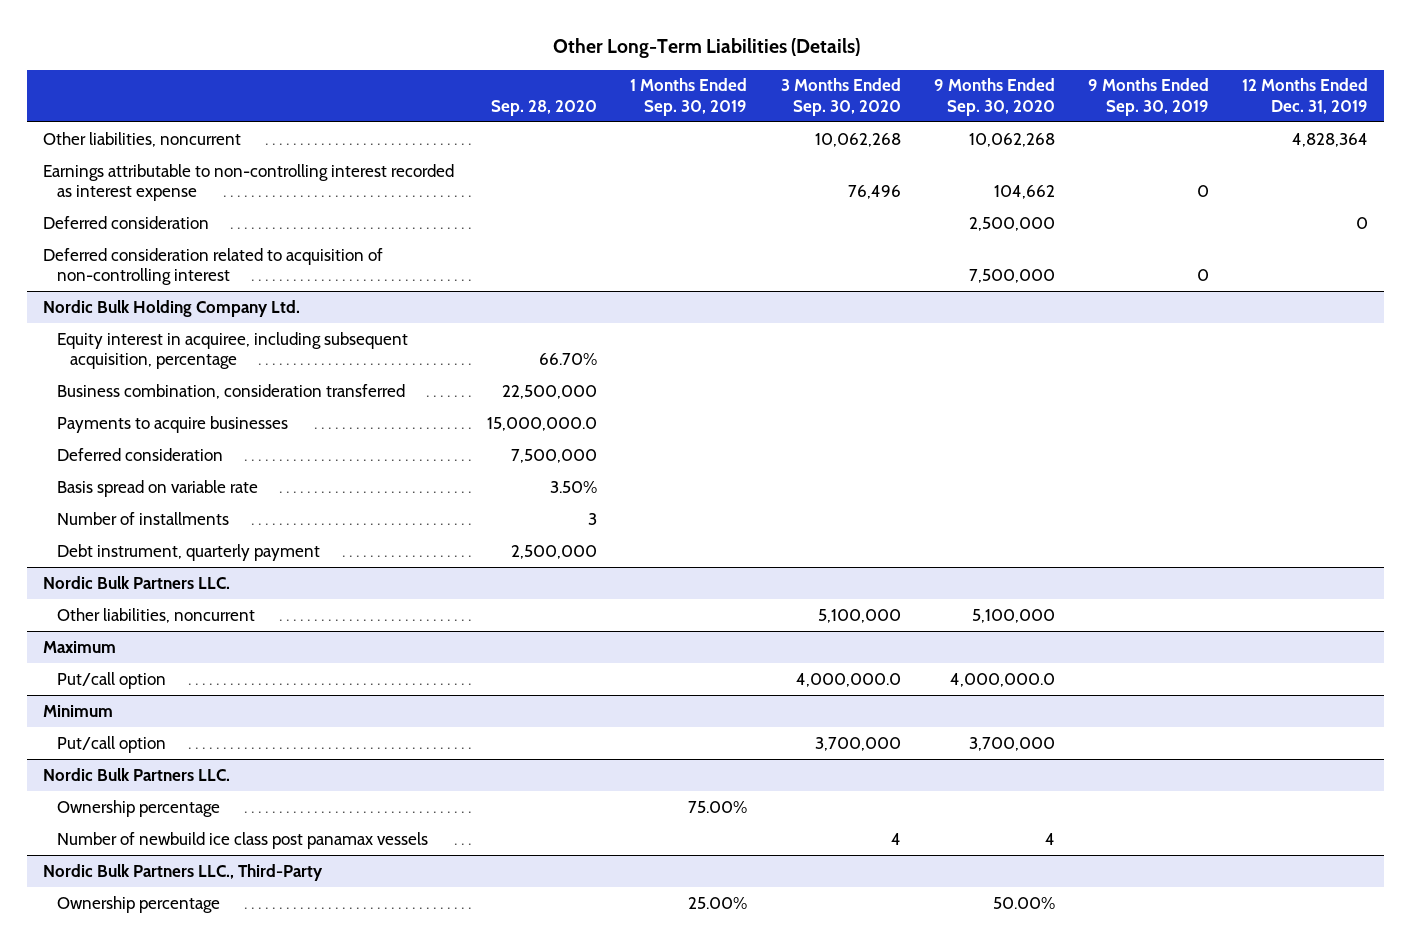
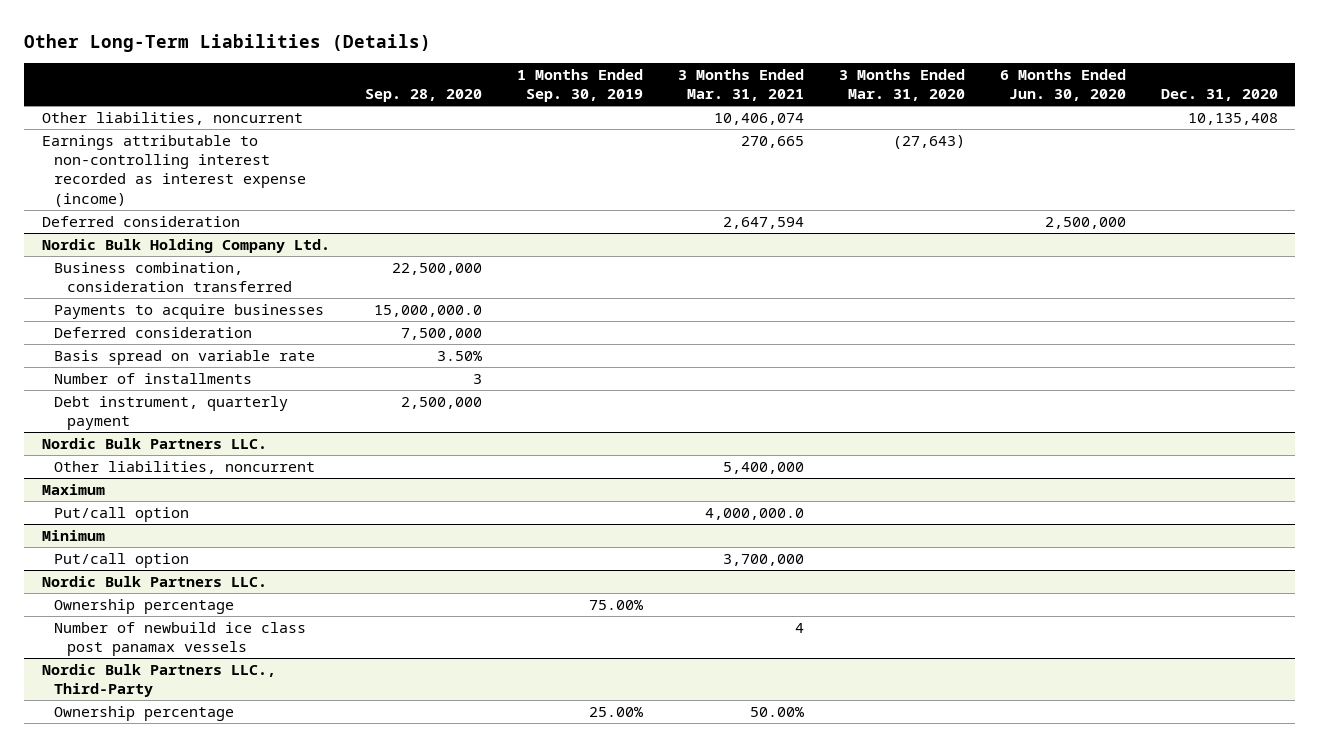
- | Sep. 28, 2020 | 1 Months Ended Sep. 30, 2019 | 3 Months Ended Sep. 30, 2020 | 9 Months Ended Sep. 30, 2020 | 9 Months Ended Sep. 30, 2019 | 12 Months Ended Dec. 31, 2019
+ | Sep. 28, 2020 | 1 Months Ended Sep. 30, 2019 | 3 Months Ended Mar. 31, 2021 | 3 Months Ended Mar. 31, 2020 | 6 Months Ended Jun. 30, 2020 | Dec. 31, 2020
- Earnings attributable to non-controlling interest recorded as interest expense | | | 76,496 | 104,662 | 0 |
+ Earnings attributable to non-controlling interest recorded as interest expense (income) | | | 270,665 | (27,643) | |
- Deferred consideration related to acquisition of non-controlling interest | | | | 7,500,000 | 0 |
@ Nordic Bulk Holding Company Ltd.
- Equity interest in acquiree, including subsequent acquisition, percentage | 66.70% | | | | |

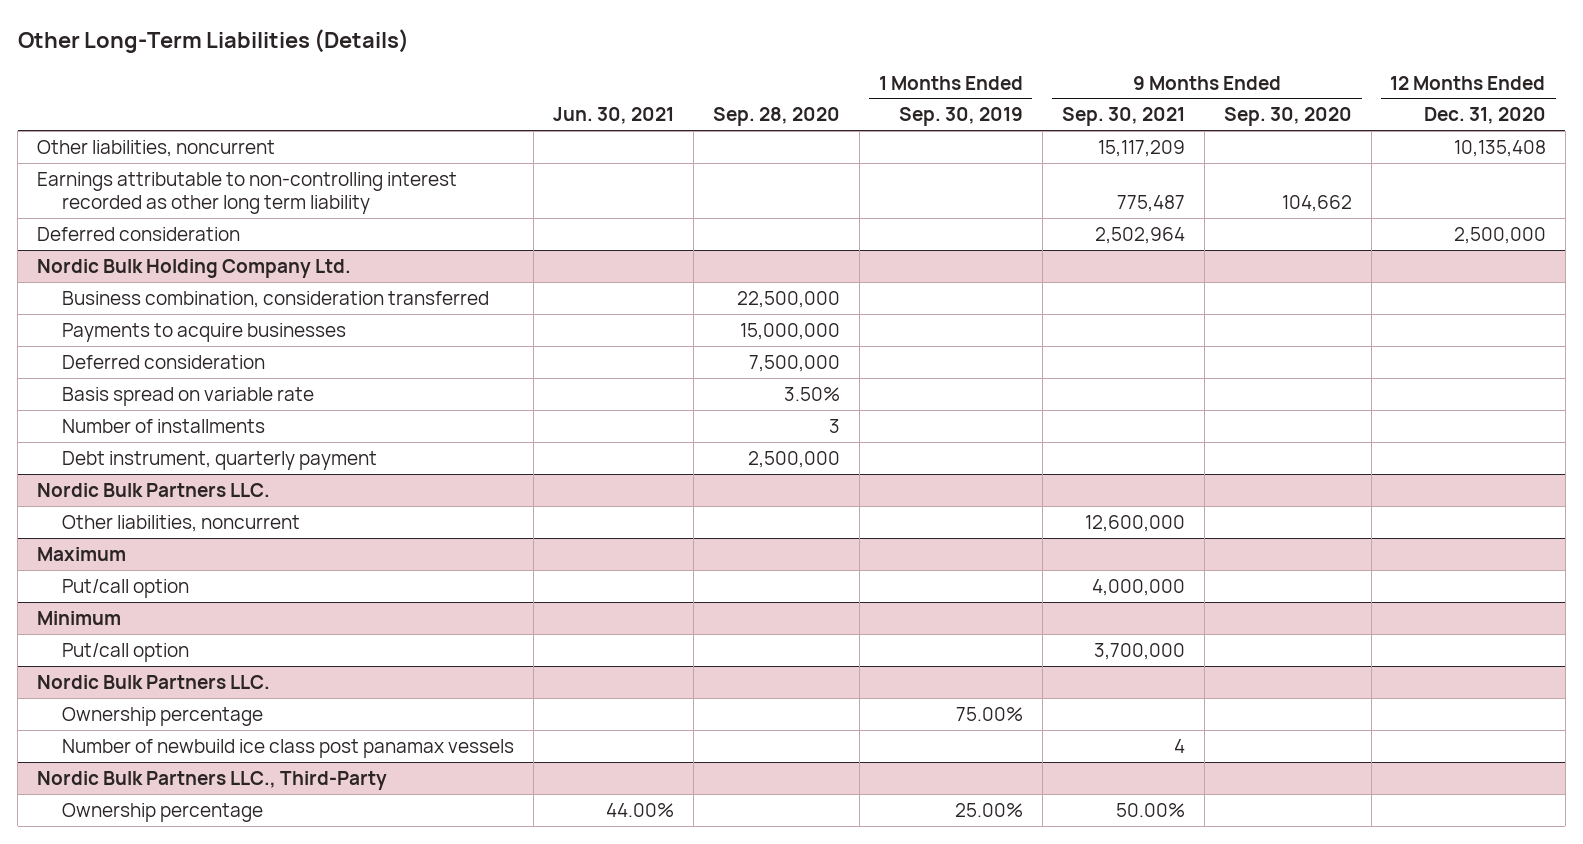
- | Sep. 28, 2020 | 1 Months Ended Sep. 30, 2019 | 3 Months Ended Mar. 31, 2021 | 3 Months Ended Mar. 31, 2020 | 6 Months Ended Jun. 30, 2020 | Dec. 31, 2020
+ | Jun. 30, 2021 | Sep. 28, 2020 | 1 Months Ended Sep. 30, 2019 | 9 Months Ended Sep. 30, 2021 | 9 Months Ended Sep. 30, 2020 | 12 Months Ended Dec. 31, 2020
- Earnings attributable to non-controlling interest recorded as interest expense (income) | | | 270,665 | (27,643) | |
+ Earnings attributable to non-controlling interest recorded as other long term liability | | | | 775,487 | 104,662 |
@ Nordic Bulk Holding Company Ltd.
- Payments to acquire businesses | 15,000,000.0 | | | | |
+ Payments to acquire businesses | | 15,000,000 | | | |

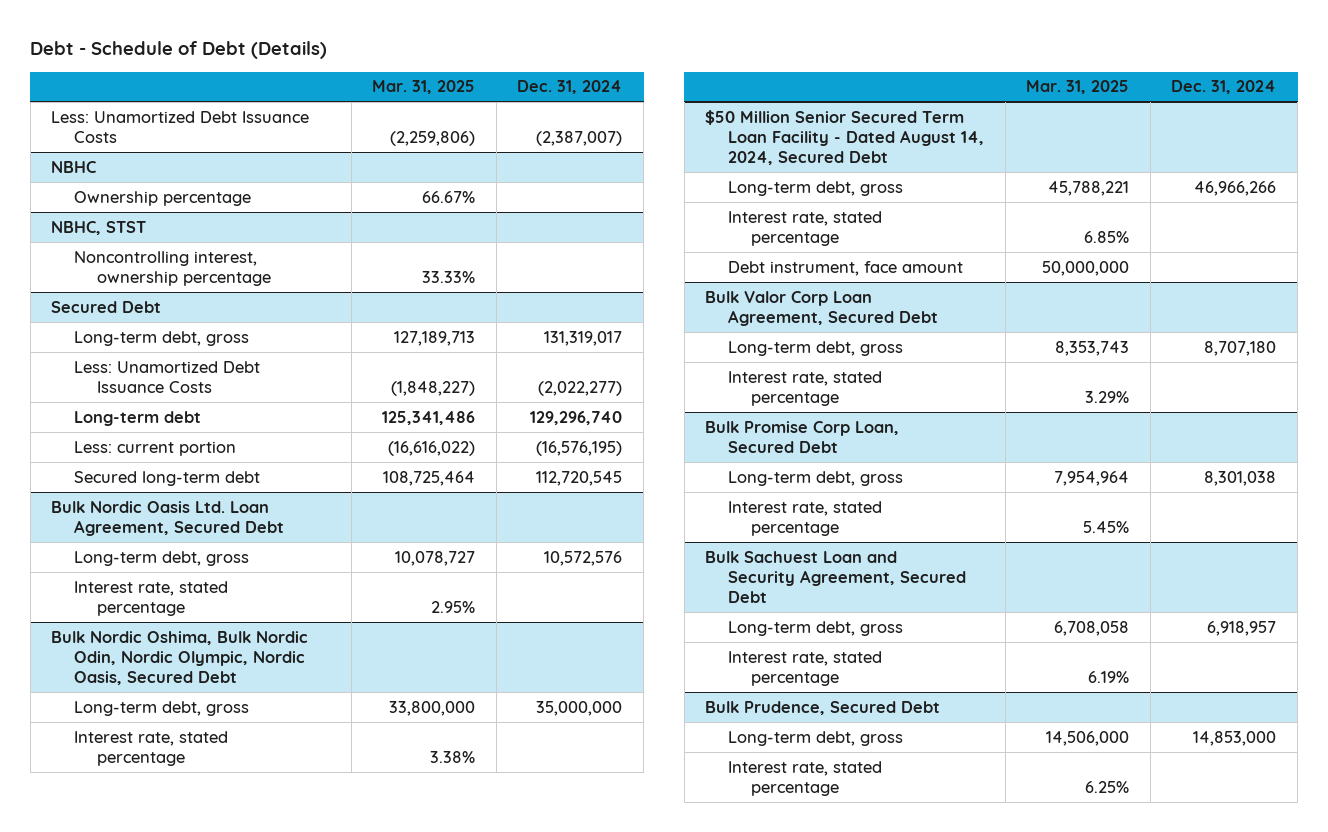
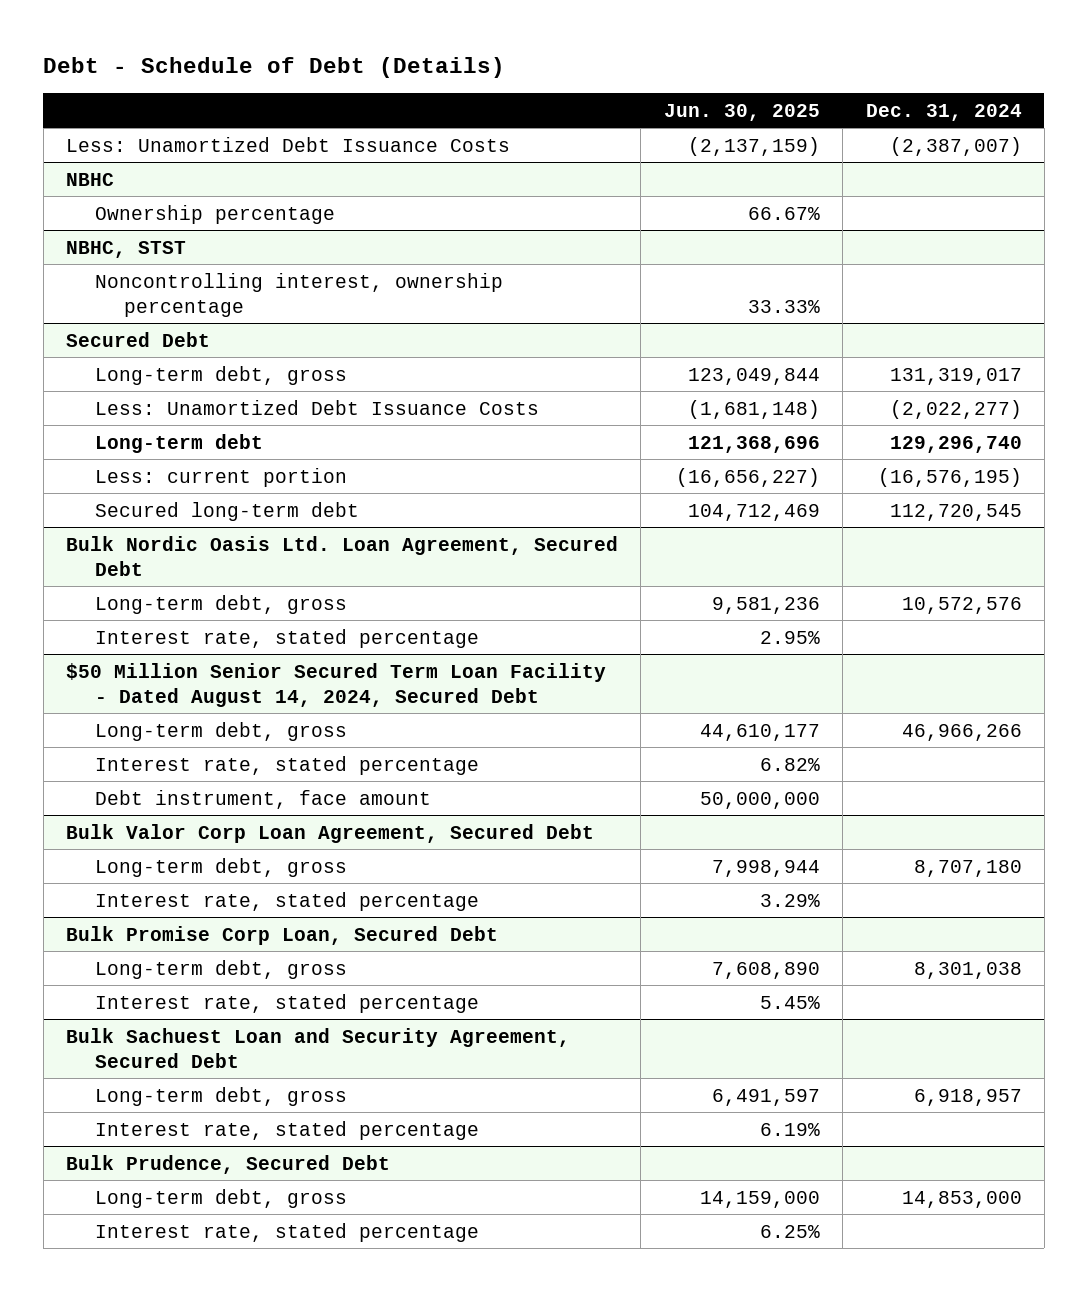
- | Mar. 31, 2025 | Dec. 31, 2024
+ | Jun. 30, 2025 | Dec. 31, 2024
- Bulk Nordic Oshima, Bulk Nordic Odin, Nordic Olympic, Nordic Oasis, Secured Debt
- Long-term debt, gross | 33,800,000 | 35,000,000
- Interest rate, stated percentage | 3.38% |

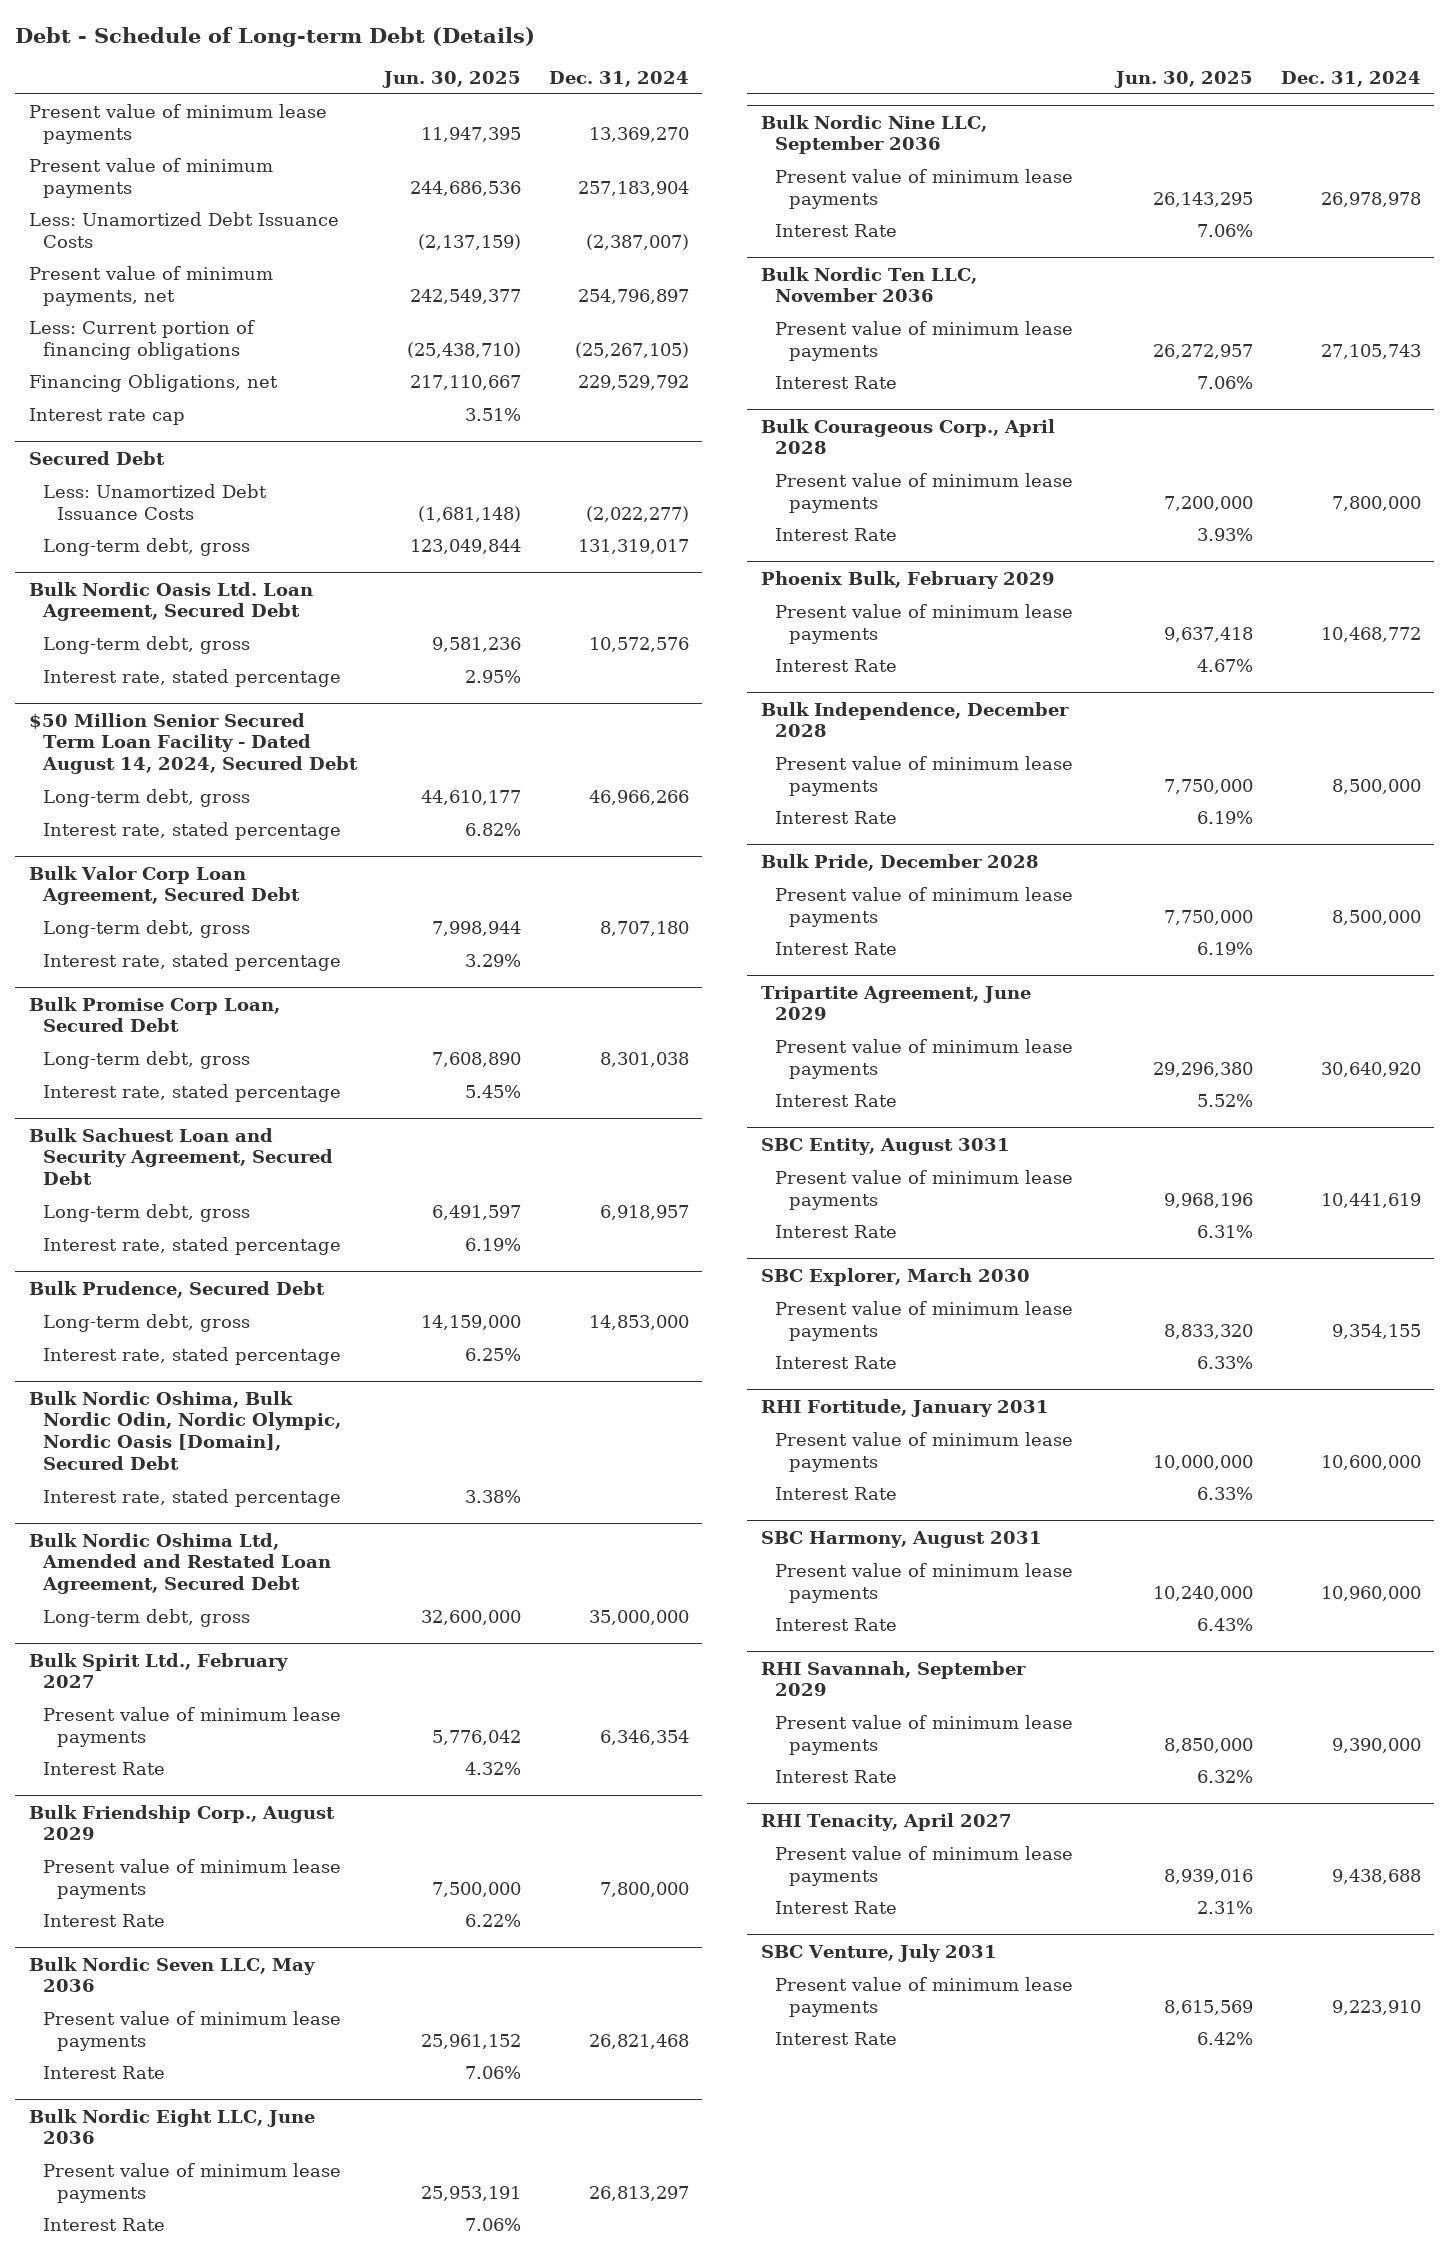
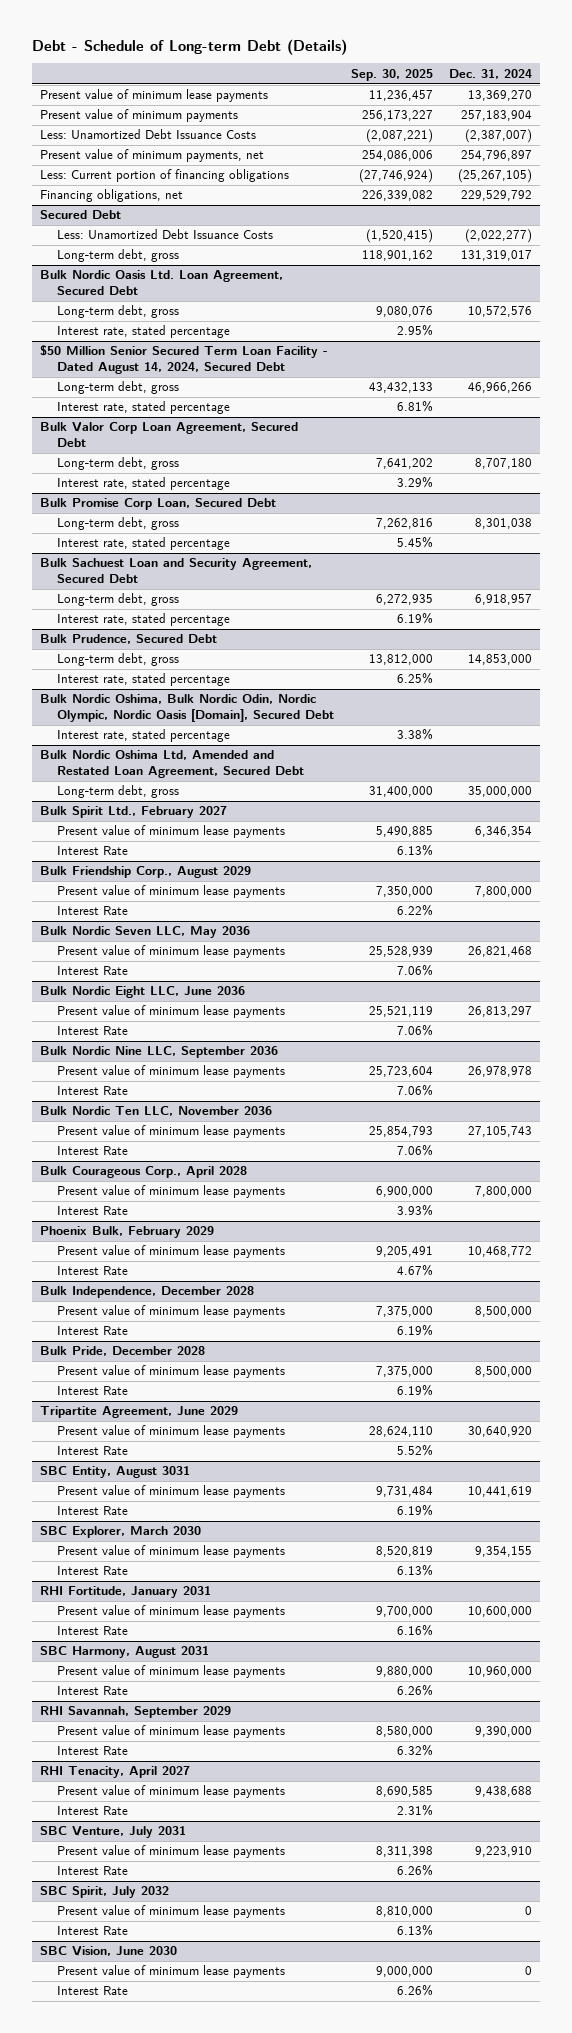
- | Jun. 30, 2025 | Dec. 31, 2024
+ | Sep. 30, 2025 | Dec. 31, 2024
- Financing Obligations, net | 217,110,667 | 229,529,792
- Interest rate cap | 3.51% |
+ Financing obligations, net | 226,339,082 | 229,529,792
+ SBC Spirit, July 2032
+ Present value of minimum lease payments | 8,810,000 | 0
+ Interest Rate | 6.13% |
+ SBC Vision, June 2030
+ Present value of minimum lease payments | 9,000,000 | 0
+ Interest Rate | 6.26% |

